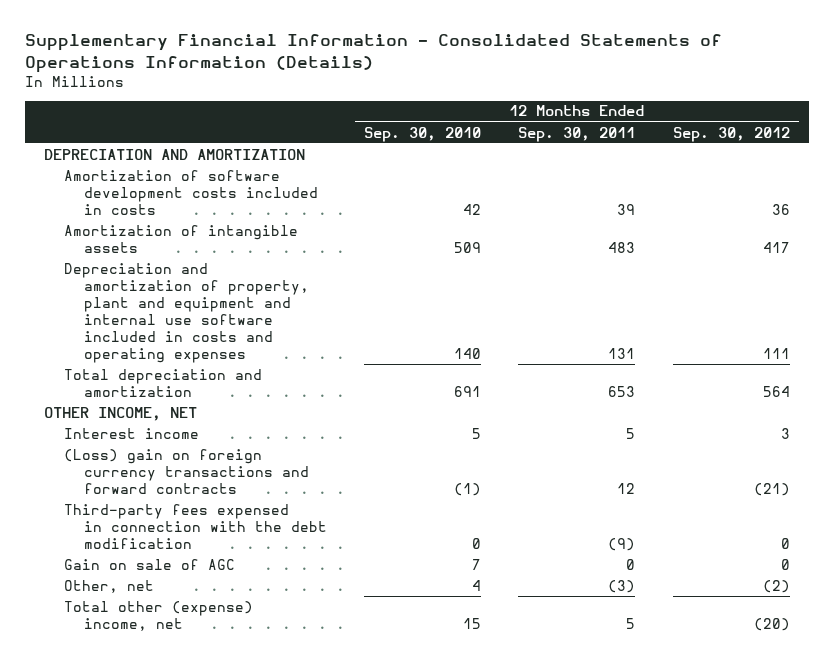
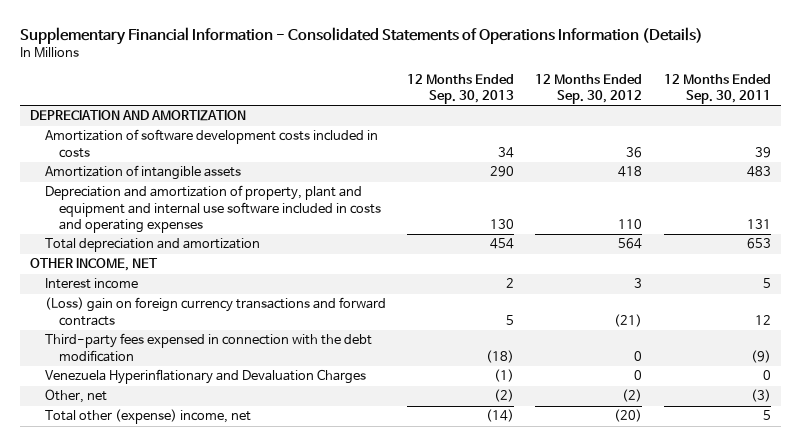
- | 12 Months Ended Sep. 30, 2010 | 12 Months Ended Sep. 30, 2011 | 12 Months Ended Sep. 30, 2012
+ | 12 Months Ended Sep. 30, 2013 | 12 Months Ended Sep. 30, 2012 | 12 Months Ended Sep. 30, 2011
- Amortization of intangible assets | 509 | 483 | 417
- Depreciation and amortization of property, plant and equipment and internal use software included in costs and operating expenses | 140 | 131 | 111
+ Amortization of intangible assets | 290 | 418 | 483
+ Depreciation and amortization of property, plant and equipment and internal use software included in costs and operating expenses | 130 | 110 | 131
- Gain on sale of AGC | 7 | 0 | 0
+ Venezuela Hyperinflationary and Devaluation Charges | (1) | 0 | 0

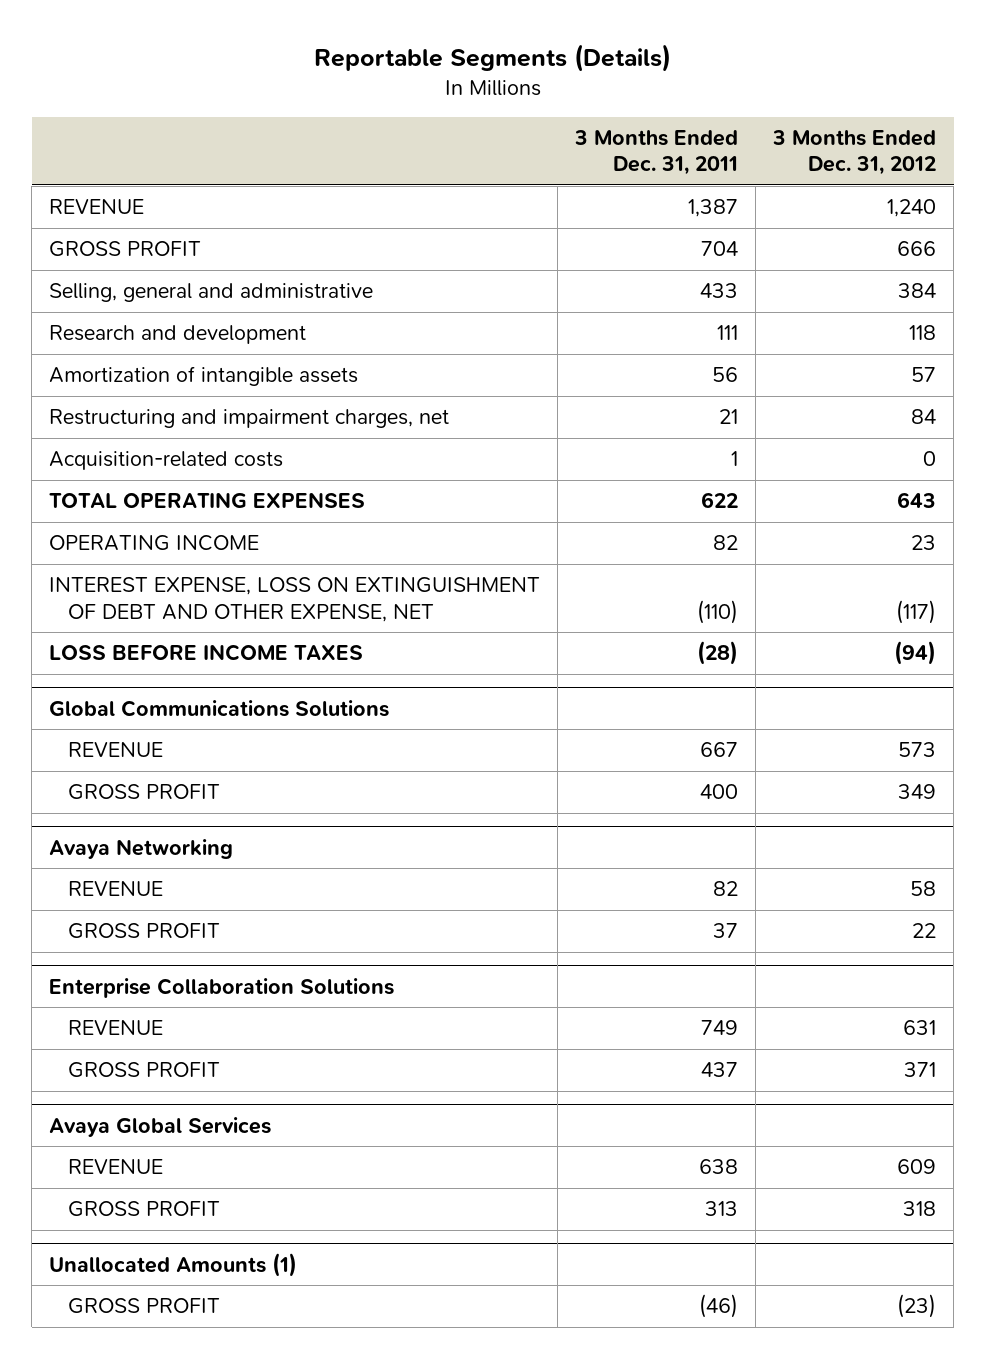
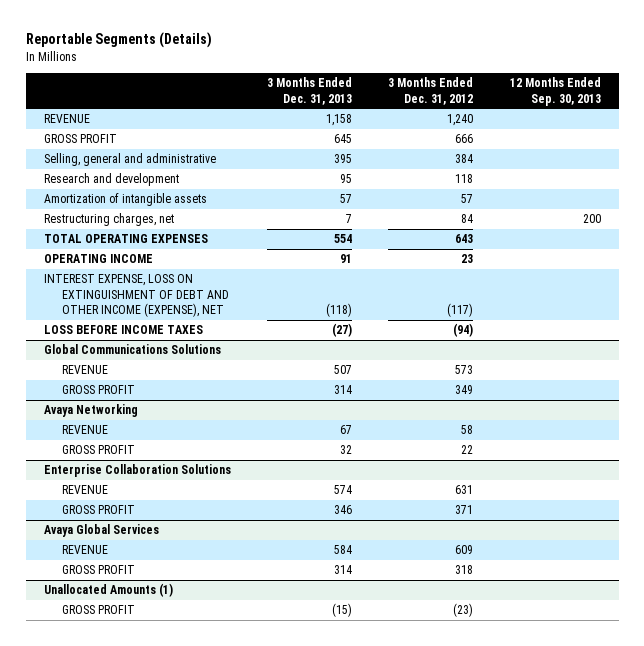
- | 3 Months Ended Dec. 31, 2011 | 3 Months Ended Dec. 31, 2012
+ | 3 Months Ended Dec. 31, 2013 | 3 Months Ended Dec. 31, 2012 | 12 Months Ended Sep. 30, 2013
- Restructuring and impairment charges, net | 21 | 84
- Acquisition-related costs | 1 | 0
+ Restructuring charges, net | 7 | 84 | 200
- INTEREST EXPENSE, LOSS ON EXTINGUISHMENT OF DEBT AND OTHER EXPENSE, NET | (110) | (117)
+ INTEREST EXPENSE, LOSS ON EXTINGUISHMENT OF DEBT AND OTHER INCOME (EXPENSE), NET | (118) | (117) |

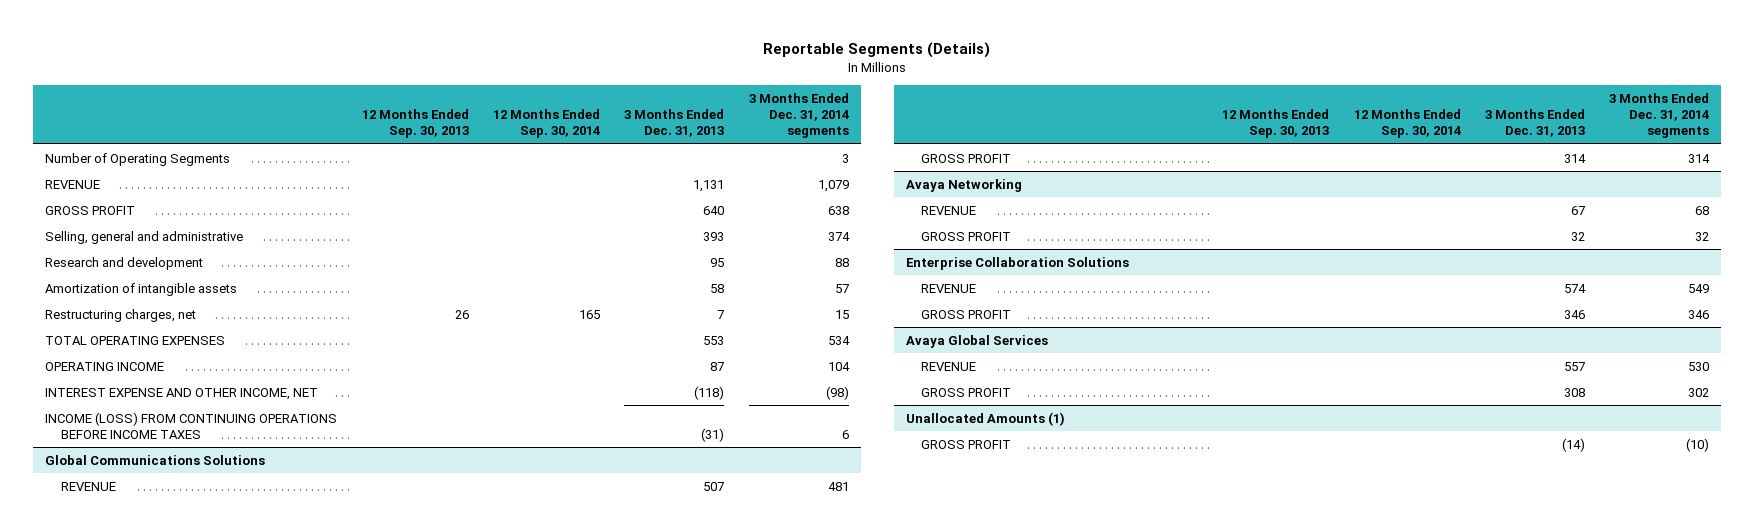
- | 3 Months Ended Dec. 31, 2013 | 3 Months Ended Dec. 31, 2012 | 12 Months Ended Sep. 30, 2013
+ | 12 Months Ended Sep. 30, 2013 | 12 Months Ended Sep. 30, 2014 | 3 Months Ended Dec. 31, 2013 | 3 Months Ended Dec. 31, 2014 segments
- REVENUE | 1,158 | 1,240 |
- GROSS PROFIT | 645 | 666 |
- Selling, general and administrative | 395 | 384 |
+ Number of Operating Segments | | | | 3
+ REVENUE | | | 1,131 | 1,079
+ GROSS PROFIT | | | 640 | 638
+ Selling, general and administrative | | | 393 | 374
- Amortization of intangible assets | 57 | 57 |
- Restructuring charges, net | 7 | 84 | 200
- TOTAL OPERATING EXPENSES | 554 | 643 |
- OPERATING INCOME | 91 | 23 |
- INTEREST EXPENSE, LOSS ON EXTINGUISHMENT OF DEBT AND OTHER INCOME (EXPENSE), NET | (118) | (117) |
- LOSS BEFORE INCOME TAXES | (27) | (94) |
+ Amortization of intangible assets | | | 58 | 57
+ Restructuring charges, net | 26 | 165 | 7 | 15
+ TOTAL OPERATING EXPENSES | | | 553 | 534
+ OPERATING INCOME | | | 87 | 104
+ INTEREST EXPENSE AND OTHER INCOME, NET | | | (118) | (98)
+ INCOME (LOSS) FROM CONTINUING OPERATIONS BEFORE INCOME TAXES | | | (31) | 6
@ Avaya Global Services
- REVENUE | 584 | 609 |
- GROSS PROFIT | 314 | 318 |
+ REVENUE | | | 557 | 530
+ GROSS PROFIT | | | 308 | 302
@ Unallocated Amounts (1)
- GROSS PROFIT | (15) | (23) |
+ GROSS PROFIT | | | (14) | (10)

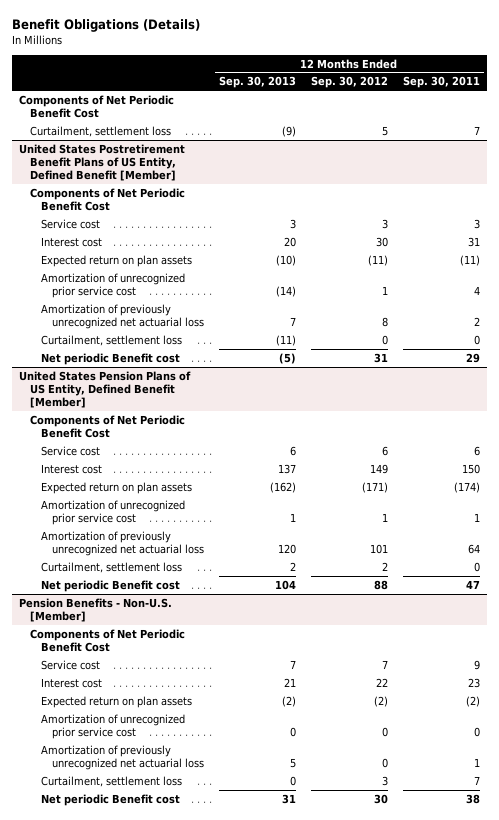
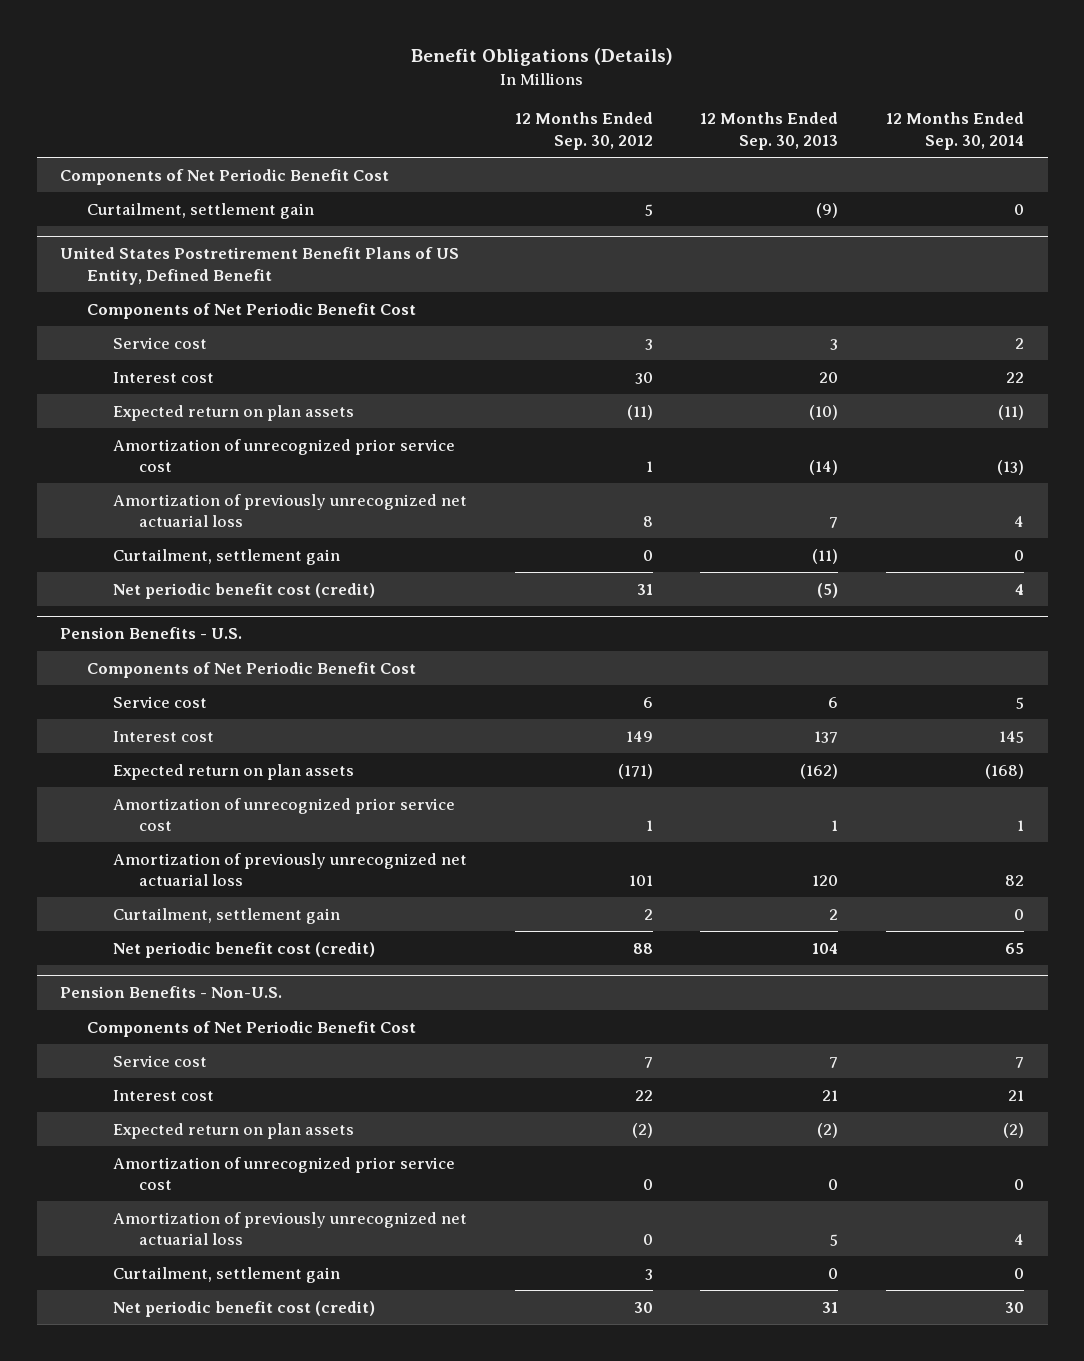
- | 12 Months Ended Sep. 30, 2013 | 12 Months Ended Sep. 30, 2012 | 12 Months Ended Sep. 30, 2011
+ | 12 Months Ended Sep. 30, 2012 | 12 Months Ended Sep. 30, 2013 | 12 Months Ended Sep. 30, 2014
- Curtailment, settlement loss | (9) | 5 | 7
- United States Postretirement Benefit Plans of US Entity, Defined Benefit [Member]
+ Curtailment, settlement gain | 5 | (9) | 0
+ United States Postretirement Benefit Plans of US Entity, Defined Benefit
- Curtailment, settlement loss | (11) | 0 | 0
- Net periodic Benefit cost | (5) | 31 | 29
- United States Pension Plans of US Entity, Defined Benefit [Member]
+ Curtailment, settlement gain | 0 | (11) | 0
+ Net periodic benefit cost (credit) | 31 | (5) | 4
+ Pension Benefits - U.S.
- Curtailment, settlement loss | 2 | 2 | 0
- Net periodic Benefit cost | 104 | 88 | 47
- Pension Benefits - Non-U.S. [Member]
+ Curtailment, settlement gain | 2 | 2 | 0
+ Net periodic benefit cost (credit) | 88 | 104 | 65
+ Pension Benefits - Non-U.S.
- Curtailment, settlement loss | 0 | 3 | 7
- Net periodic Benefit cost | 31 | 30 | 38
+ Curtailment, settlement gain | 3 | 0 | 0
+ Net periodic benefit cost (credit) | 30 | 31 | 30

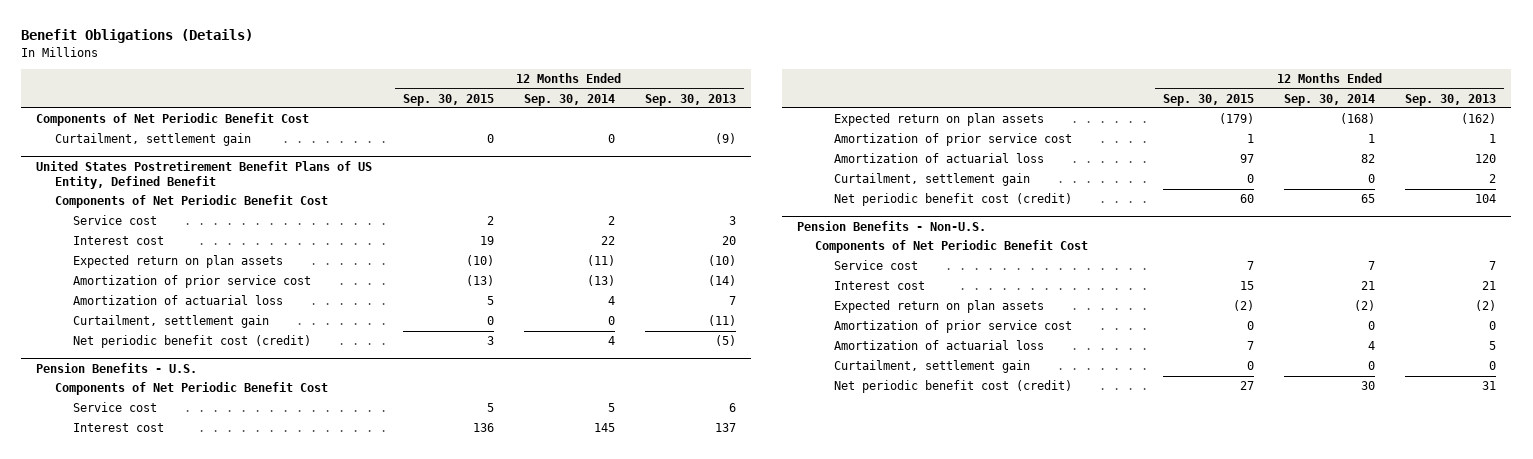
- | 12 Months Ended Sep. 30, 2012 | 12 Months Ended Sep. 30, 2013 | 12 Months Ended Sep. 30, 2014
+ | 12 Months Ended Sep. 30, 2015 | 12 Months Ended Sep. 30, 2014 | 12 Months Ended Sep. 30, 2013
@ United States Postretirement Benefit Plans of US Entity, Defined Benefit
- Amortization of unrecognized prior service cost | 1 | (14) | (13)
- Amortization of previously unrecognized net actuarial loss | 8 | 7 | 4
+ Amortization of prior service cost | (13) | (13) | (14)
+ Amortization of actuarial loss | 5 | 4 | 7
@ Pension Benefits - U.S.
- Amortization of unrecognized prior service cost | 1 | 1 | 1
- Amortization of previously unrecognized net actuarial loss | 101 | 120 | 82
+ Amortization of prior service cost | 1 | 1 | 1
+ Amortization of actuarial loss | 97 | 82 | 120
@ Pension Benefits - Non-U.S.
- Amortization of unrecognized prior service cost | 0 | 0 | 0
- Amortization of previously unrecognized net actuarial loss | 0 | 5 | 4
+ Amortization of prior service cost | 0 | 0 | 0
+ Amortization of actuarial loss | 7 | 4 | 5

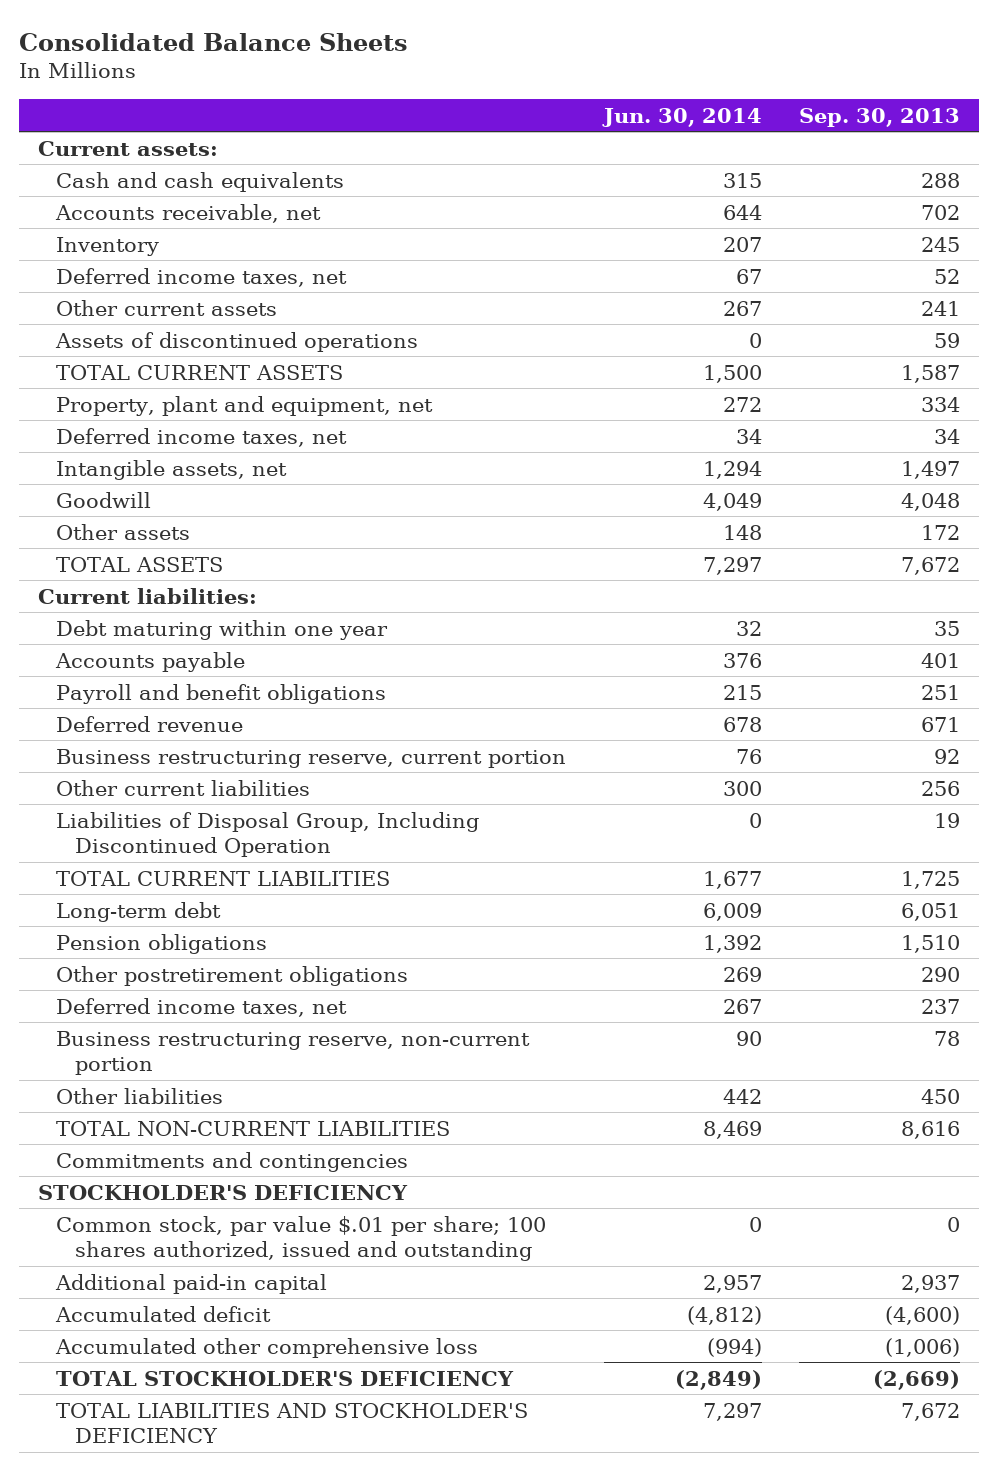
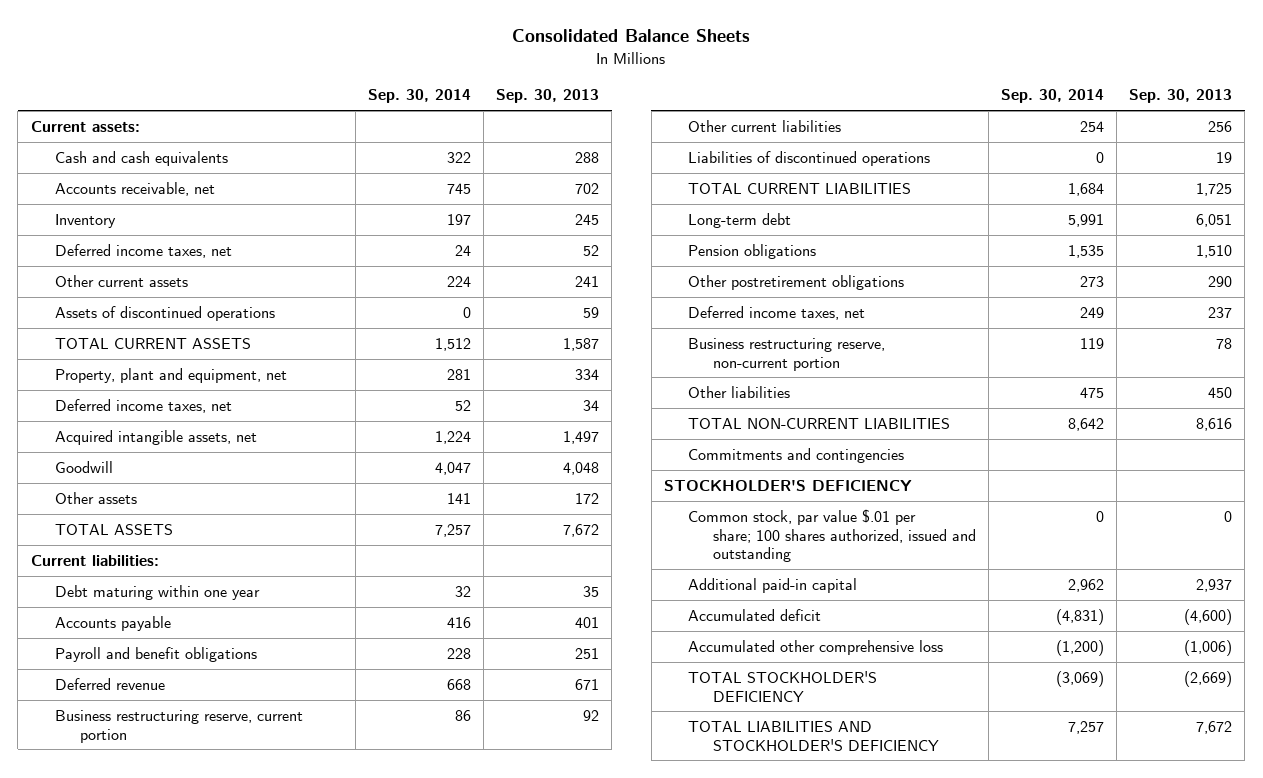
- | Jun. 30, 2014 | Sep. 30, 2013
+ | Sep. 30, 2014 | Sep. 30, 2013
- Intangible assets, net | 1,294 | 1,497
+ Acquired intangible assets, net | 1,224 | 1,497
- Liabilities of Disposal Group, Including Discontinued Operation | 0 | 19
+ Liabilities of discontinued operations | 0 | 19

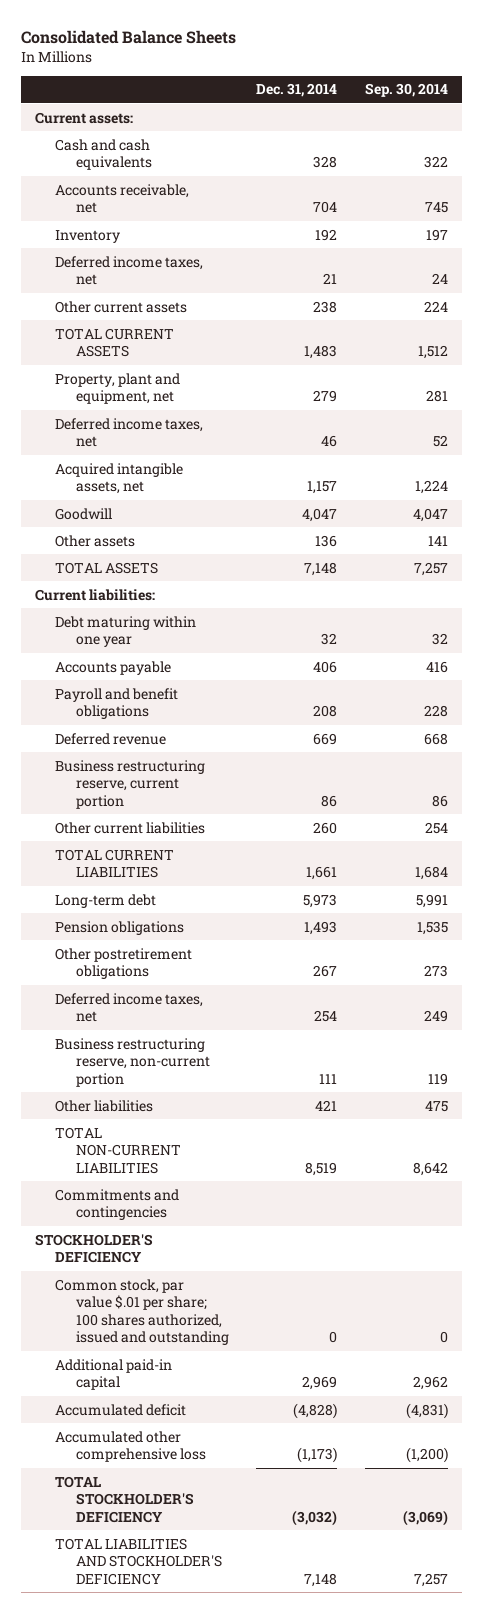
- | Sep. 30, 2014 | Sep. 30, 2013
+ | Dec. 31, 2014 | Sep. 30, 2014
- Assets of discontinued operations | 0 | 59
- Liabilities of discontinued operations | 0 | 19

